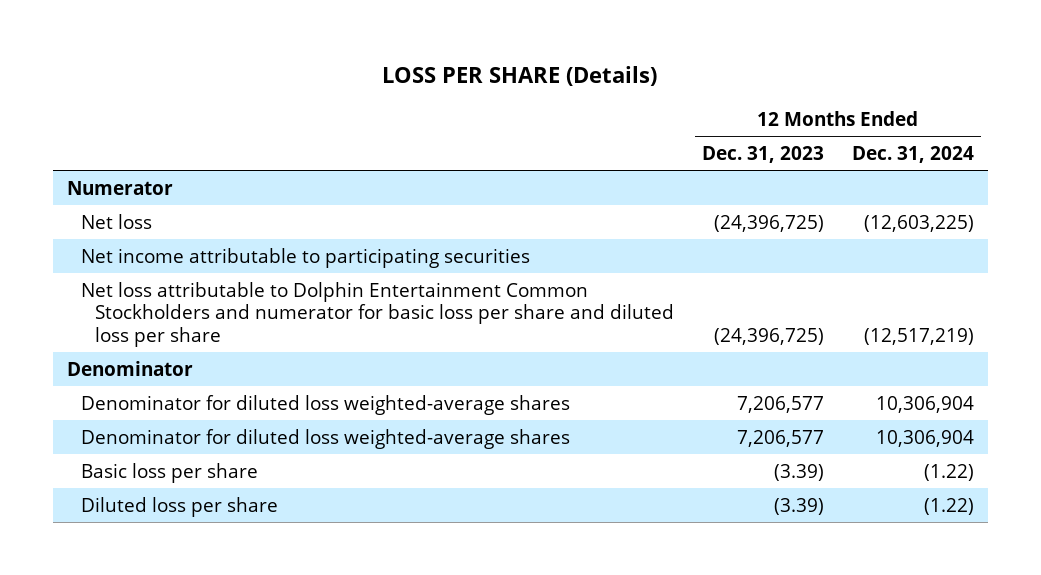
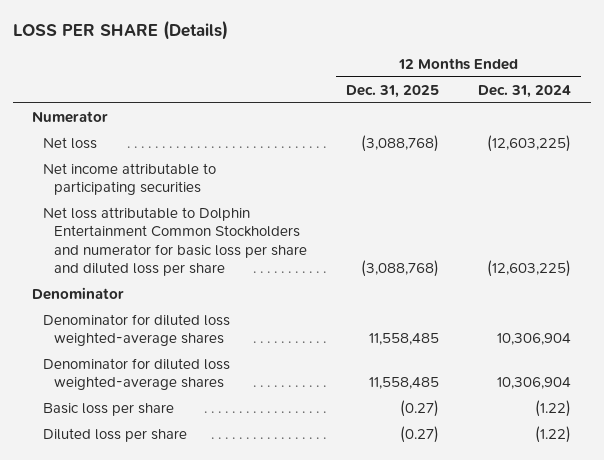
- | 12 Months Ended Dec. 31, 2023 | 12 Months Ended Dec. 31, 2024
+ | 12 Months Ended Dec. 31, 2025 | 12 Months Ended Dec. 31, 2024
- Net loss attributable to Dolphin Entertainment Common Stockholders and numerator for basic loss per share and diluted loss per share | (24,396,725) | (12,517,219)
+ Net loss attributable to Dolphin Entertainment Common Stockholders and numerator for basic loss per share and diluted loss per share | (3,088,768) | (12,603,225)

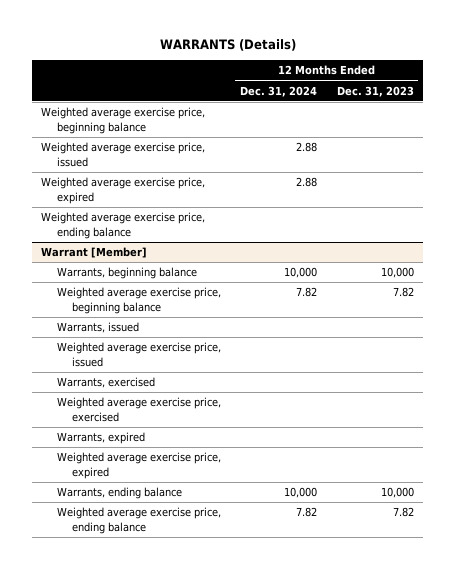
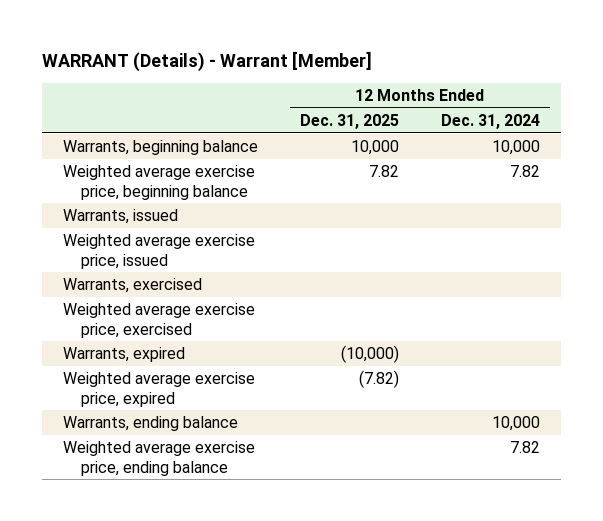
- WARRANTS (Details)
+ WARRANT (Details) - Warrant [Member]
- | 12 Months Ended Dec. 31, 2024 | 12 Months Ended Dec. 31, 2023
+ | 12 Months Ended Dec. 31, 2025 | 12 Months Ended Dec. 31, 2024
- Weighted average exercise price, beginning balance
- Weighted average exercise price, issued | 2.88 |
- Weighted average exercise price, expired | 2.88 |
- Weighted average exercise price, ending balance
- Warrant [Member]

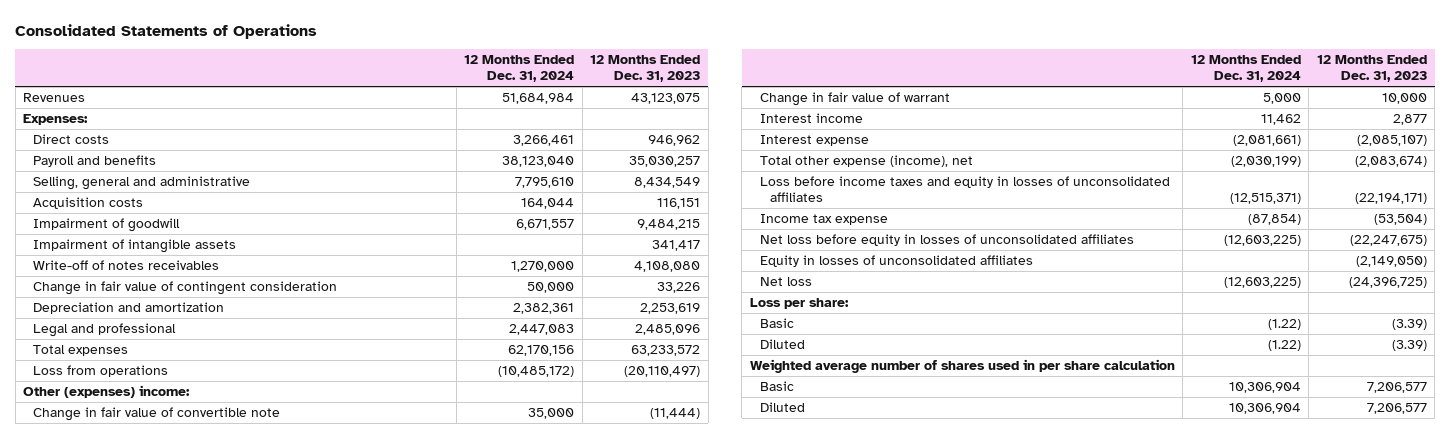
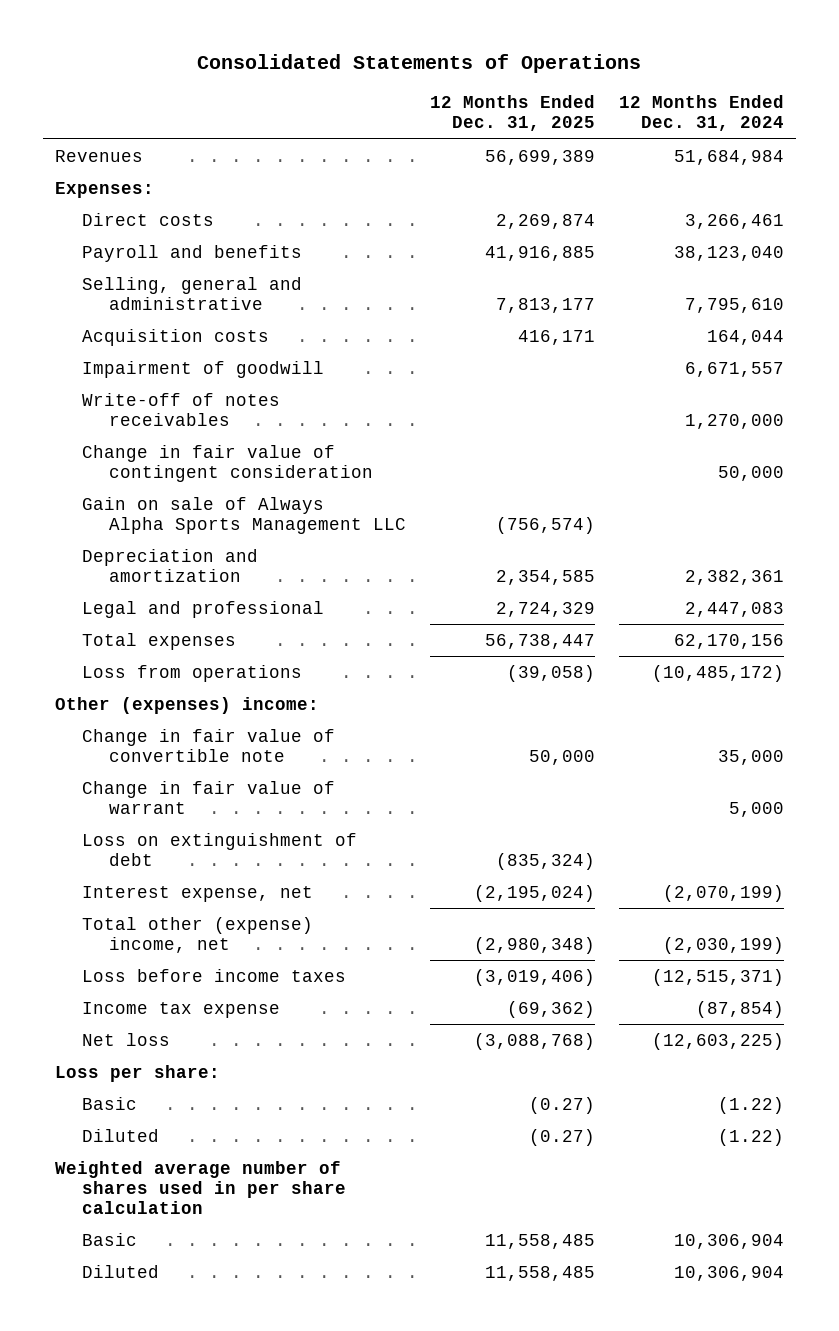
- | 12 Months Ended Dec. 31, 2024 | 12 Months Ended Dec. 31, 2023
+ | 12 Months Ended Dec. 31, 2025 | 12 Months Ended Dec. 31, 2024
- Impairment of intangible assets | | 341,417
+ Gain on sale of Always Alpha Sports Management LLC | (756,574) |
- Interest income | 11,462 | 2,877
- Interest expense | (2,081,661) | (2,085,107)
- Total other expense (income), net | (2,030,199) | (2,083,674)
- Loss before income taxes and equity in losses of unconsolidated affiliates | (12,515,371) | (22,194,171)
+ Loss on extinguishment of debt | (835,324) |
+ Interest expense, net | (2,195,024) | (2,070,199)
+ Total other (expense) income, net | (2,980,348) | (2,030,199)
+ Loss before income taxes | (3,019,406) | (12,515,371)
- Net loss before equity in losses of unconsolidated affiliates | (12,603,225) | (22,247,675)
- Equity in losses of unconsolidated affiliates | | (2,149,050)

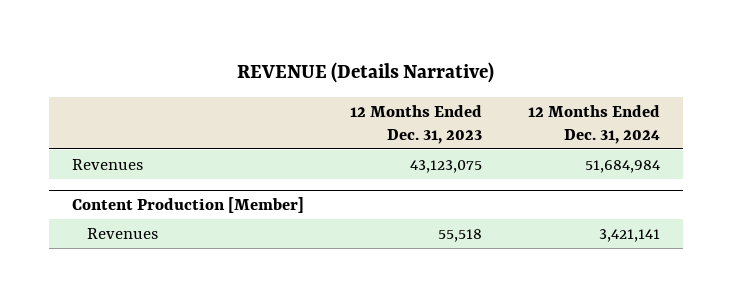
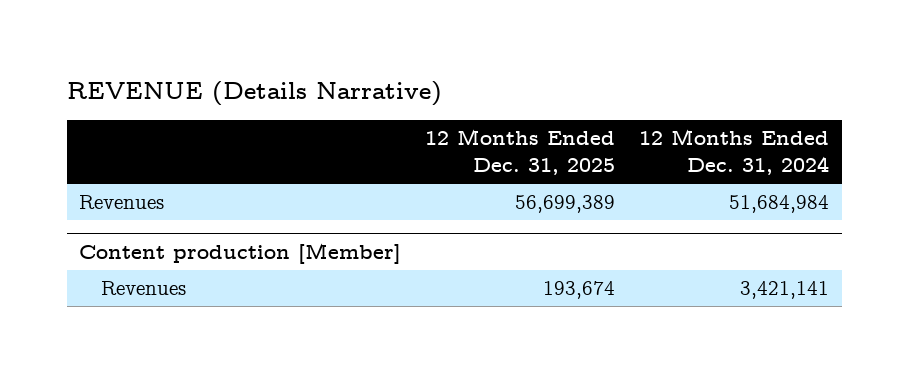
- | 12 Months Ended Dec. 31, 2023 | 12 Months Ended Dec. 31, 2024
+ | 12 Months Ended Dec. 31, 2025 | 12 Months Ended Dec. 31, 2024
- Content Production [Member]
+ Content production [Member]

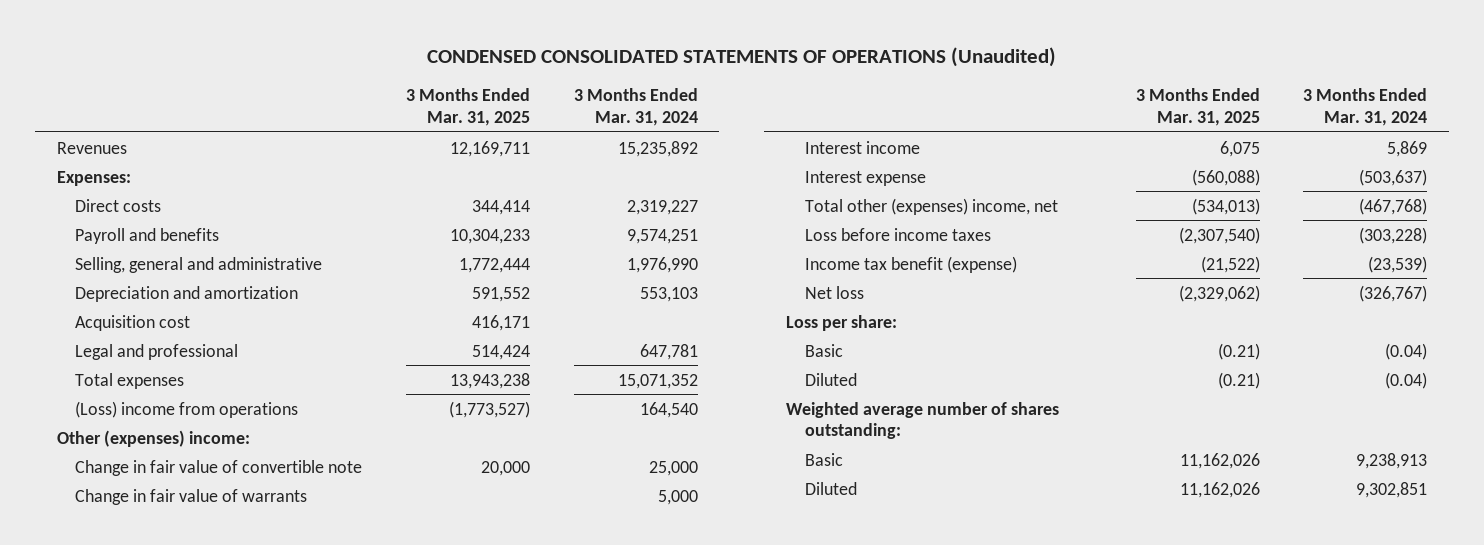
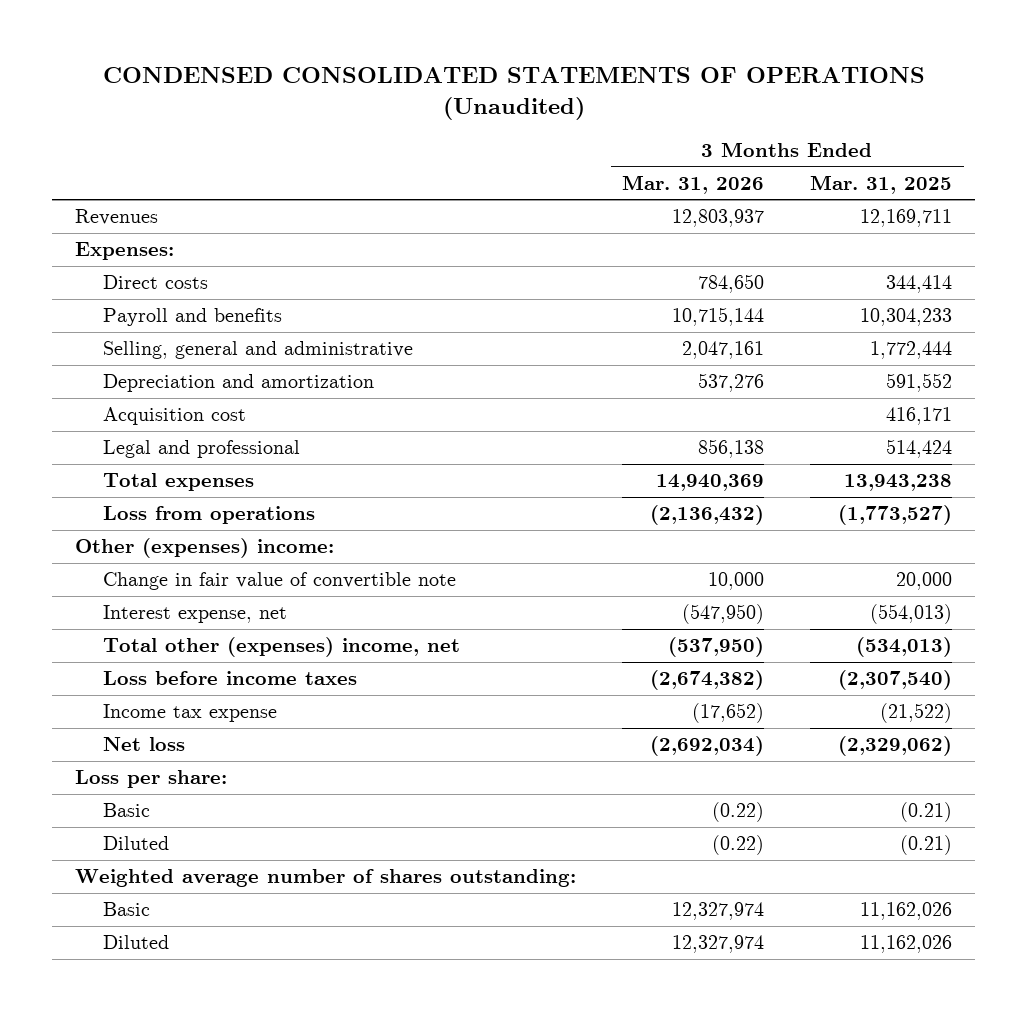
- | 3 Months Ended Mar. 31, 2025 | 3 Months Ended Mar. 31, 2024
+ | 3 Months Ended Mar. 31, 2026 | 3 Months Ended Mar. 31, 2025
- (Loss) income from operations | (1,773,527) | 164,540
+ Loss from operations | (2,136,432) | (1,773,527)
- Change in fair value of warrants | | 5,000
- Interest income | 6,075 | 5,869
- Interest expense | (560,088) | (503,637)
+ Interest expense, net | (547,950) | (554,013)
- Income tax benefit (expense) | (21,522) | (23,539)
+ Income tax expense | (17,652) | (21,522)

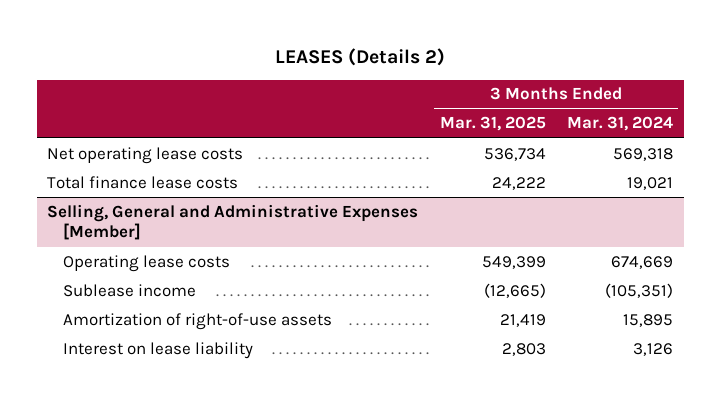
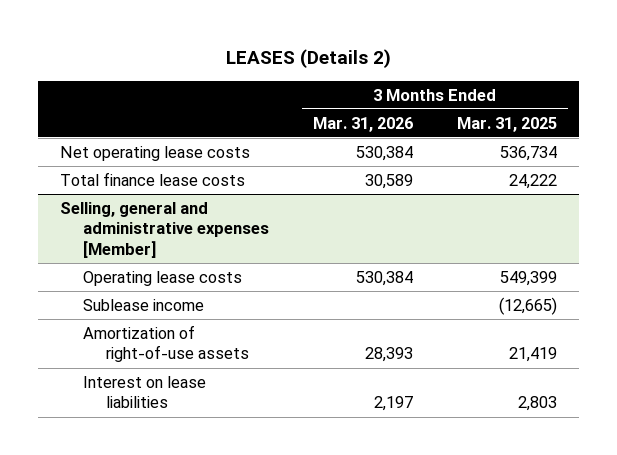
- | 3 Months Ended Mar. 31, 2025 | 3 Months Ended Mar. 31, 2024
+ | 3 Months Ended Mar. 31, 2026 | 3 Months Ended Mar. 31, 2025
- Selling, General and Administrative Expenses [Member]
+ Selling, general and administrative expenses [Member]
- Interest on lease liability | 2,803 | 3,126
+ Interest on lease liabilities | 2,197 | 2,803

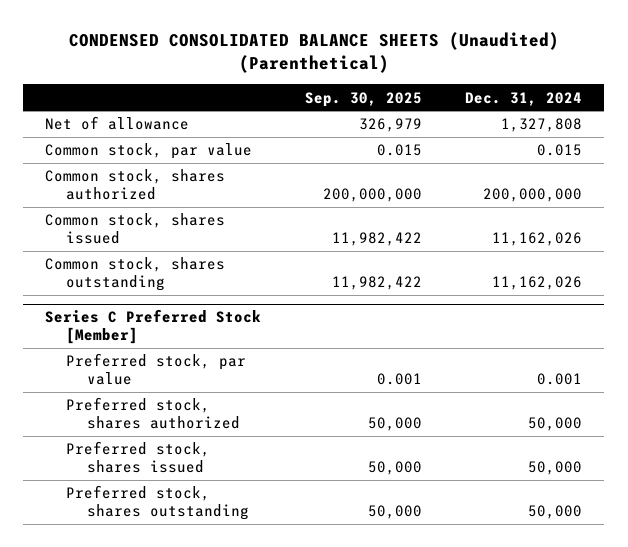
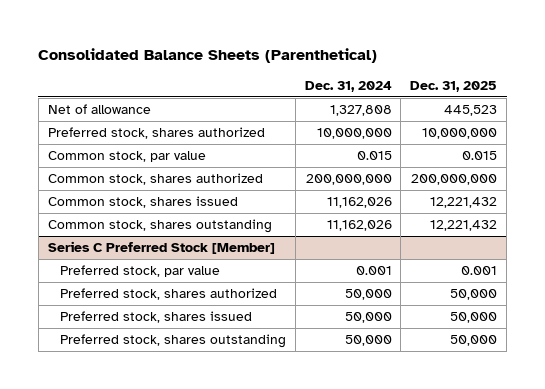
- CONDENSED CONSOLIDATED BALANCE SHEETS (Unaudited) (Parenthetical)
+ Consolidated Balance Sheets (Parenthetical)
- | Sep. 30, 2025 | Dec. 31, 2024
+ | Dec. 31, 2024 | Dec. 31, 2025
+ Preferred stock, shares authorized | 10,000,000 | 10,000,000

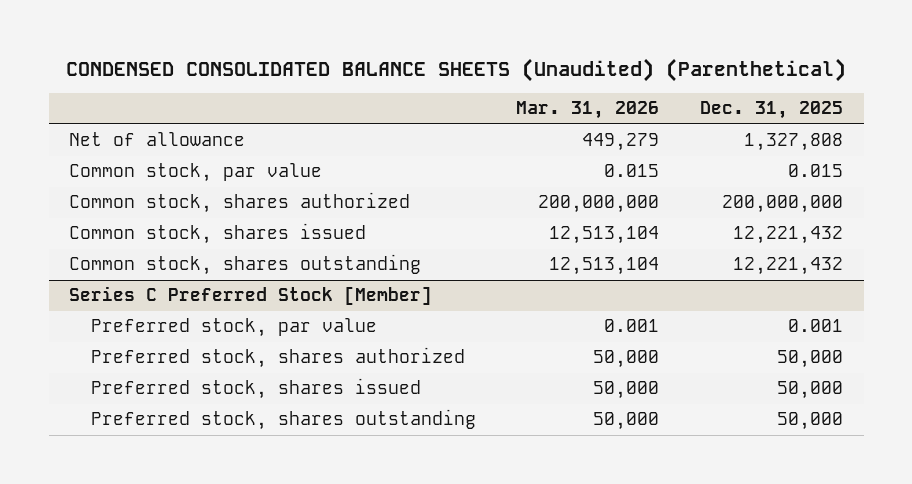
- Consolidated Balance Sheets (Parenthetical)
+ CONDENSED CONSOLIDATED BALANCE SHEETS (Unaudited) (Parenthetical)
- | Dec. 31, 2024 | Dec. 31, 2025
+ | Mar. 31, 2026 | Dec. 31, 2025
- Net of allowance | 1,327,808 | 445,523
- Preferred stock, shares authorized | 10,000,000 | 10,000,000
+ Net of allowance | 449,279 | 1,327,808

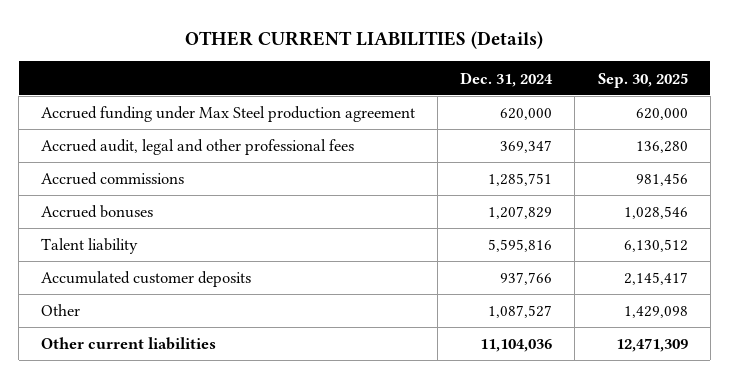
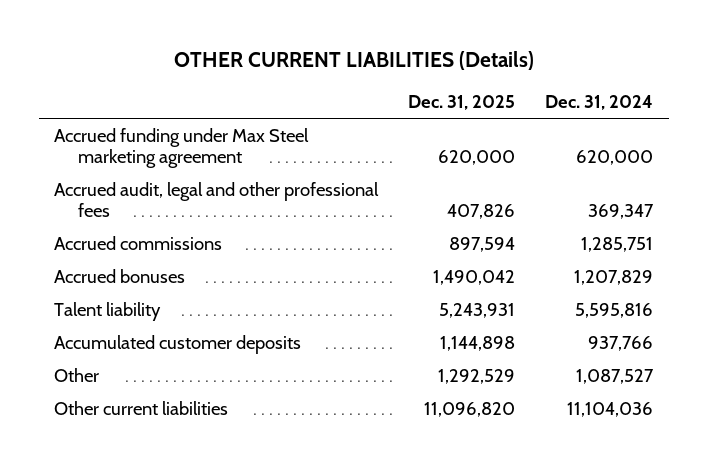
- | Dec. 31, 2024 | Sep. 30, 2025
+ | Dec. 31, 2025 | Dec. 31, 2024
- Accrued funding under Max Steel production agreement | 620,000 | 620,000
+ Accrued funding under Max Steel marketing agreement | 620,000 | 620,000

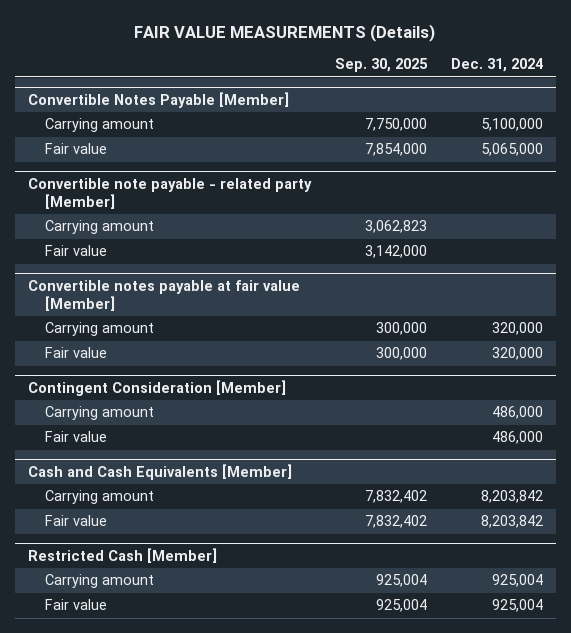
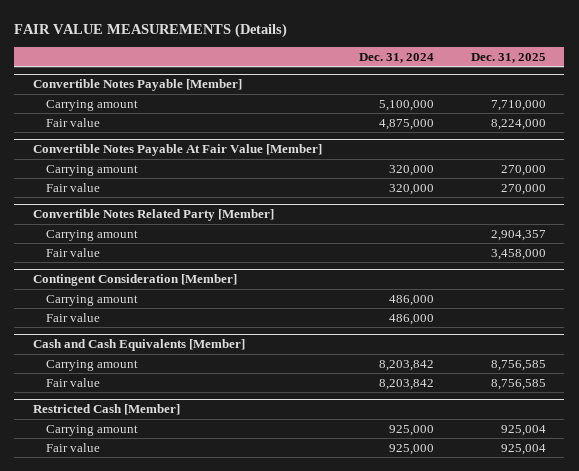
- | Sep. 30, 2025 | Dec. 31, 2024
+ | Dec. 31, 2024 | Dec. 31, 2025
@ Convertible Notes Payable [Member]
- Fair value | 7,854,000 | 5,065,000
- Convertible note payable - related party [Member]
- Carrying amount | 3,062,823 |
- Fair value | 3,142,000 |
- Convertible notes payable at fair value [Member]
@ Convertible Notes Payable [Member]
+ Fair value | 4,875,000 | 8,224,000
+ Convertible Notes Payable At Fair Value [Member]
+ Convertible Notes Related Party [Member]
+ Carrying amount | | 2,904,357
+ Fair value | | 3,458,000
@ Restricted Cash [Member]
- Carrying amount | 925,004 | 925,004
- Fair value | 925,004 | 925,004
+ Carrying amount | 925,000 | 925,004
+ Fair value | 925,000 | 925,004

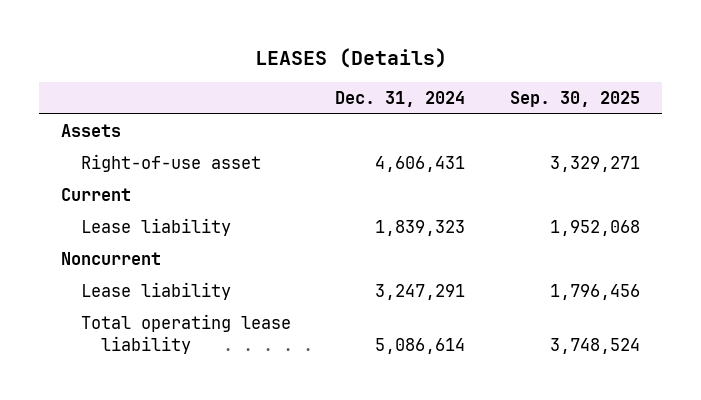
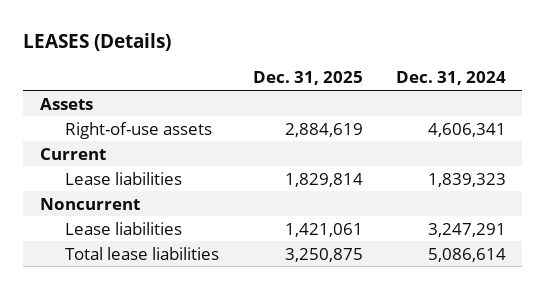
- | Dec. 31, 2024 | Sep. 30, 2025
+ | Dec. 31, 2025 | Dec. 31, 2024
- Right-of-use asset | 4,606,431 | 3,329,271
+ Right-of-use assets | 2,884,619 | 4,606,341
- Lease liability | 1,839,323 | 1,952,068
+ Lease liabilities | 1,829,814 | 1,839,323
- Lease liability | 3,247,291 | 1,796,456
- Total operating lease liability | 5,086,614 | 3,748,524
+ Lease liabilities | 1,421,061 | 3,247,291
+ Total lease liabilities | 3,250,875 | 5,086,614

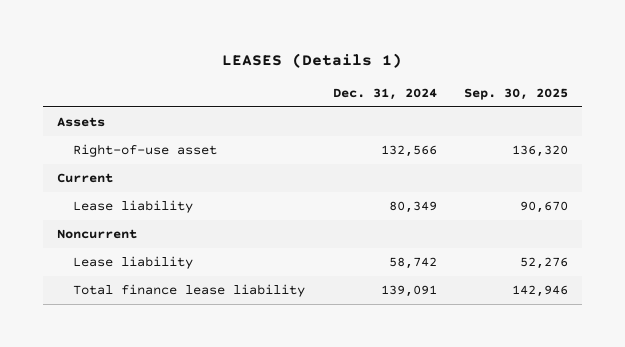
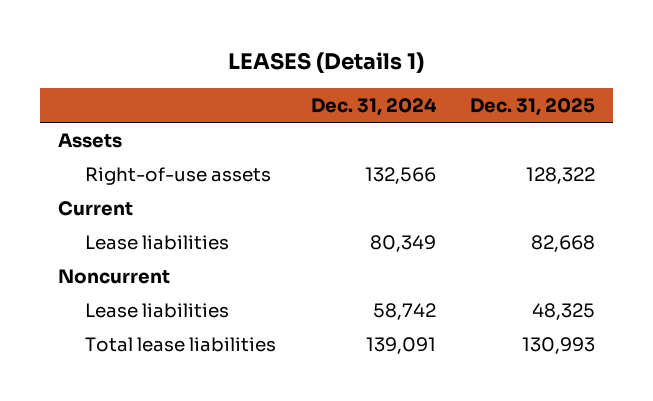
- | Dec. 31, 2024 | Sep. 30, 2025
+ | Dec. 31, 2024 | Dec. 31, 2025
- Right-of-use asset | 132,566 | 136,320
+ Right-of-use assets | 132,566 | 128,322
- Lease liability | 80,349 | 90,670
+ Lease liabilities | 80,349 | 82,668
- Lease liability | 58,742 | 52,276
- Total finance lease liability | 139,091 | 142,946
+ Lease liabilities | 58,742 | 48,325
+ Total lease liabilities | 139,091 | 130,993

